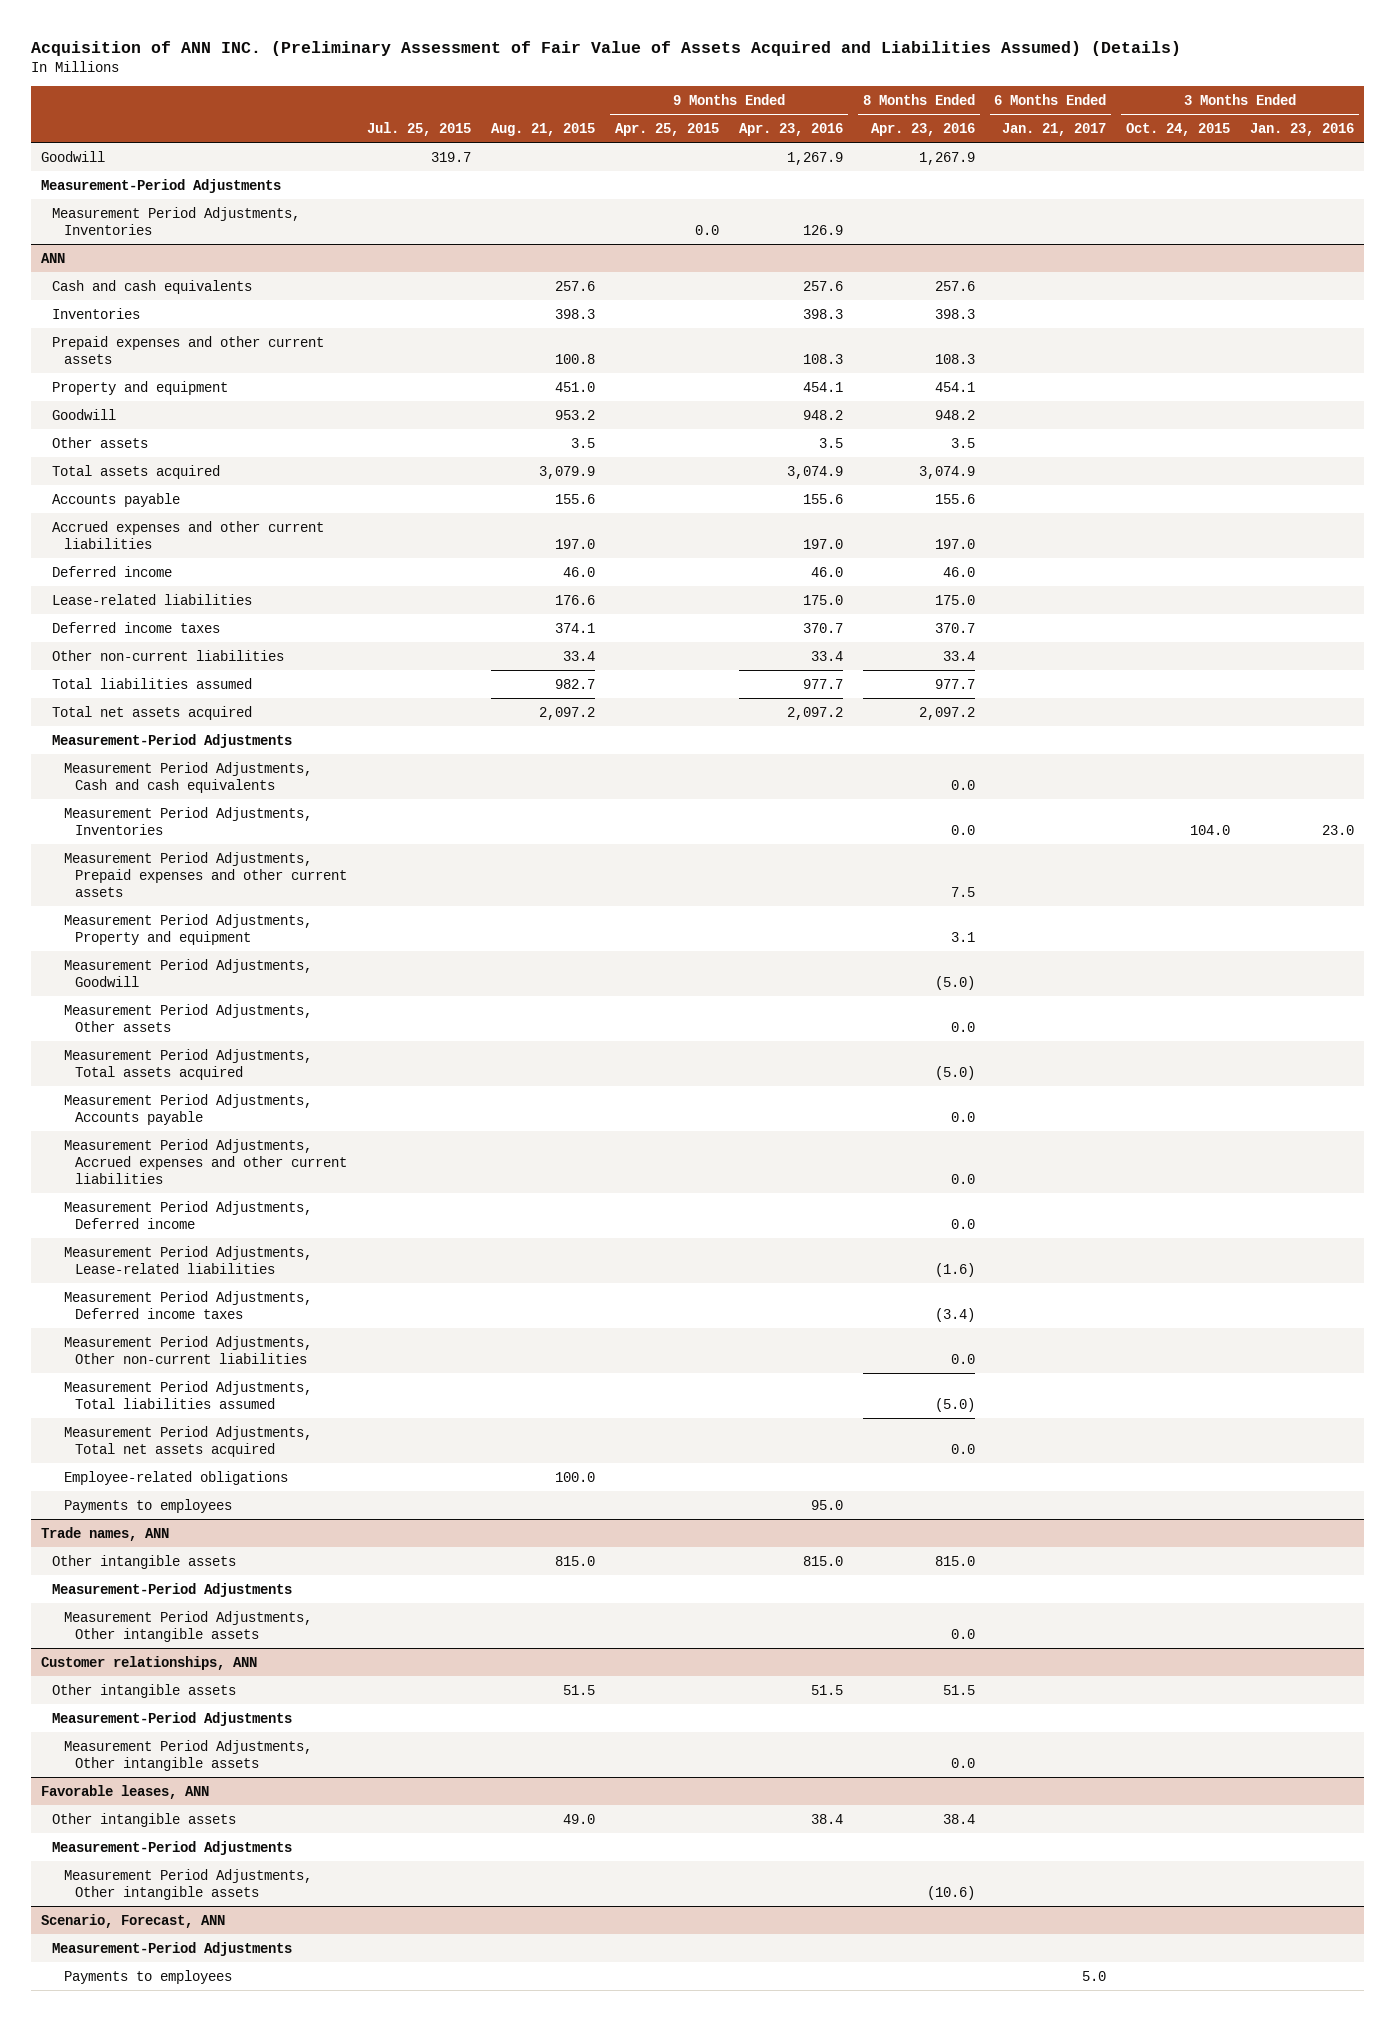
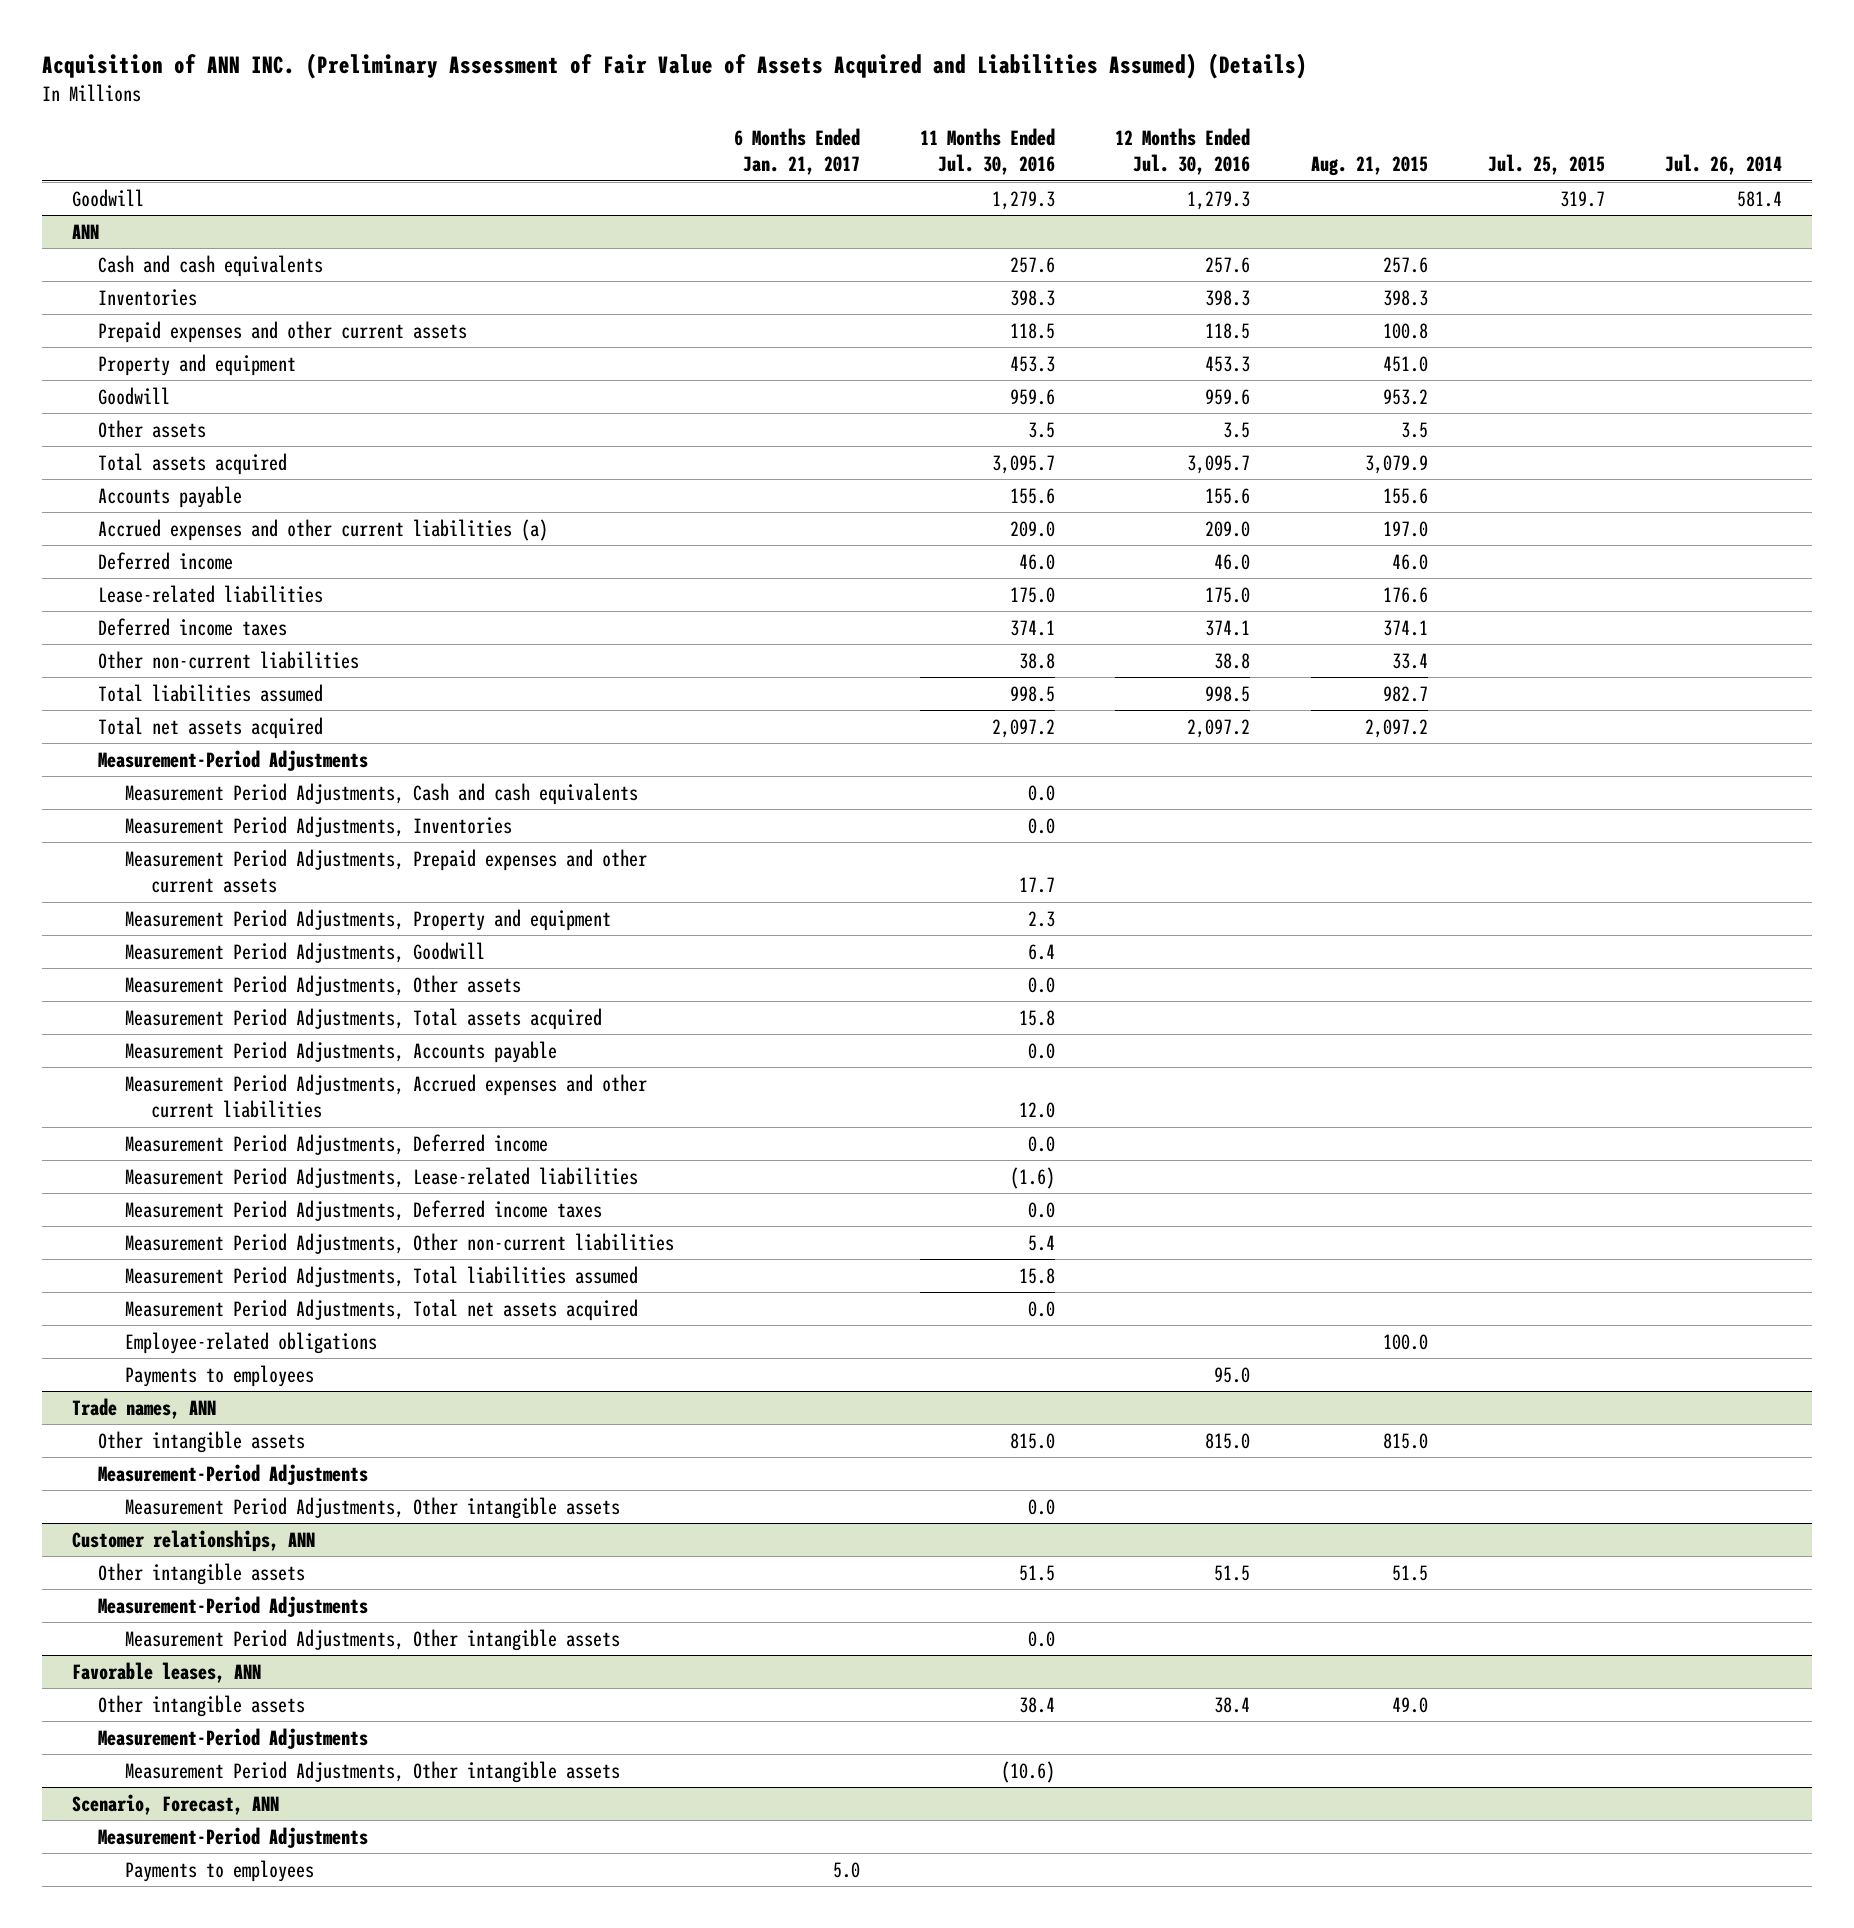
- | Jul. 25, 2015 | Aug. 21, 2015 | 9 Months Ended Apr. 25, 2015 | 9 Months Ended Apr. 23, 2016 | 8 Months Ended Apr. 23, 2016 | 6 Months Ended Jan. 21, 2017 | 3 Months Ended Oct. 24, 2015 | 3 Months Ended Jan. 23, 2016
+ | 6 Months Ended Jan. 21, 2017 | 11 Months Ended Jul. 30, 2016 | 12 Months Ended Jul. 30, 2016 | Aug. 21, 2015 | Jul. 25, 2015 | Jul. 26, 2014
- Measurement-Period Adjustments
- Measurement Period Adjustments, Inventories | | | 0.0 | 126.9 | | | |
@ ANN
- Accrued expenses and other current liabilities | | 197.0 | | 197.0 | 197.0 | | |
+ Accrued expenses and other current liabilities (a) | | 209.0 | 209.0 | 197.0 | |

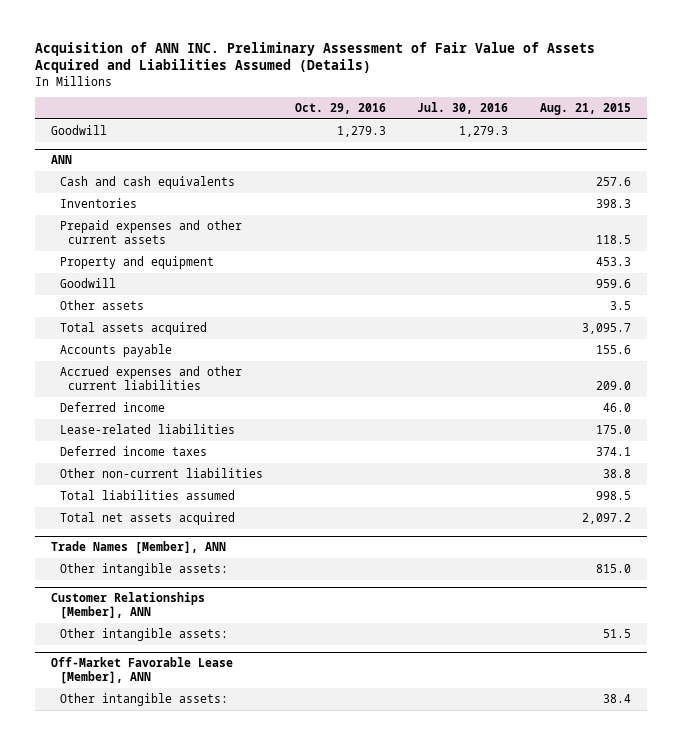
- Acquisition of ANN INC. (Preliminary Assessment of Fair Value of Assets Acquired and Liabilities Assumed) (Details)
+ Acquisition of ANN INC. Preliminary Assessment of Fair Value of Assets Acquired and Liabilities Assumed (Details)
- | 6 Months Ended Jan. 21, 2017 | 11 Months Ended Jul. 30, 2016 | 12 Months Ended Jul. 30, 2016 | Aug. 21, 2015 | Jul. 25, 2015 | Jul. 26, 2014
+ | Oct. 29, 2016 | Jul. 30, 2016 | Aug. 21, 2015
@ ANN
- Prepaid expenses and other current assets | | 118.5 | 118.5 | 100.8 | |
- Property and equipment | | 453.3 | 453.3 | 451.0 | |
- Goodwill | | 959.6 | 959.6 | 953.2 | |
+ Prepaid expenses and other current assets | | | 118.5
+ Property and equipment | | | 453.3
+ Goodwill | | | 959.6
- Total assets acquired | | 3,095.7 | 3,095.7 | 3,079.9 | |
+ Total assets acquired | | | 3,095.7
- Accrued expenses and other current liabilities (a) | | 209.0 | 209.0 | 197.0 | |
+ Accrued expenses and other current liabilities | | | 209.0
- Lease-related liabilities | | 175.0 | 175.0 | 176.6 | |
+ Lease-related liabilities | | | 175.0
- Other non-current liabilities | | 38.8 | 38.8 | 33.4 | |
- Total liabilities assumed | | 998.5 | 998.5 | 982.7 | |
+ Other non-current liabilities | | | 38.8
+ Total liabilities assumed | | | 998.5
- Measurement-Period Adjustments
- Measurement Period Adjustments, Cash and cash equivalents | | 0.0 | | | |
- Measurement Period Adjustments, Inventories | | 0.0 | | | |
- Measurement Period Adjustments, Prepaid expenses and other current assets | | 17.7 | | | |
- Measurement Period Adjustments, Property and equipment | | 2.3 | | | |
- Measurement Period Adjustments, Goodwill | | 6.4 | | | |
- Measurement Period Adjustments, Other assets | | 0.0 | | | |
- Measurement Period Adjustments, Total assets acquired | | 15.8 | | | |
- Measurement Period Adjustments, Accounts payable | | 0.0 | | | |
- Measurement Period Adjustments, Accrued expenses and other current liabilities | | 12.0 | | | |
- Measurement Period Adjustments, Deferred income | | 0.0 | | | |
- Measurement Period Adjustments, Lease-related liabilities | | (1.6) | | | |
- Measurement Period Adjustments, Deferred income taxes | | 0.0 | | | |
- Measurement Period Adjustments, Other non-current liabilities | | 5.4 | | | |
- Measurement Period Adjustments, Total liabilities assumed | | 15.8 | | | |
- Measurement Period Adjustments, Total net assets acquired | | 0.0 | | | |
- Employee-related obligations | | | | 100.0 | |
- Payments to employees | | | 95.0 | | |
- Trade names, ANN
- Other intangible assets | | 815.0 | 815.0 | 815.0 | |
- Measurement-Period Adjustments
- Measurement Period Adjustments, Other intangible assets | | 0.0 | | | |
- Customer relationships, ANN
- Other intangible assets | | 51.5 | 51.5 | 51.5 | |
- Measurement-Period Adjustments
- Measurement Period Adjustments, Other intangible assets | | 0.0 | | | |
- Favorable leases, ANN
- Other intangible assets | | 38.4 | 38.4 | 49.0 | |
- Measurement-Period Adjustments
- Measurement Period Adjustments, Other intangible assets | | (10.6) | | | |
- Scenario, Forecast, ANN
- Measurement-Period Adjustments
- Payments to employees | 5.0 | | | | |
+ Trade Names [Member], ANN
+ Other intangible assets: | | | 815.0
+ Customer Relationships [Member], ANN
+ Other intangible assets: | | | 51.5
+ Off-Market Favorable Lease [Member], ANN
+ Other intangible assets: | | | 38.4

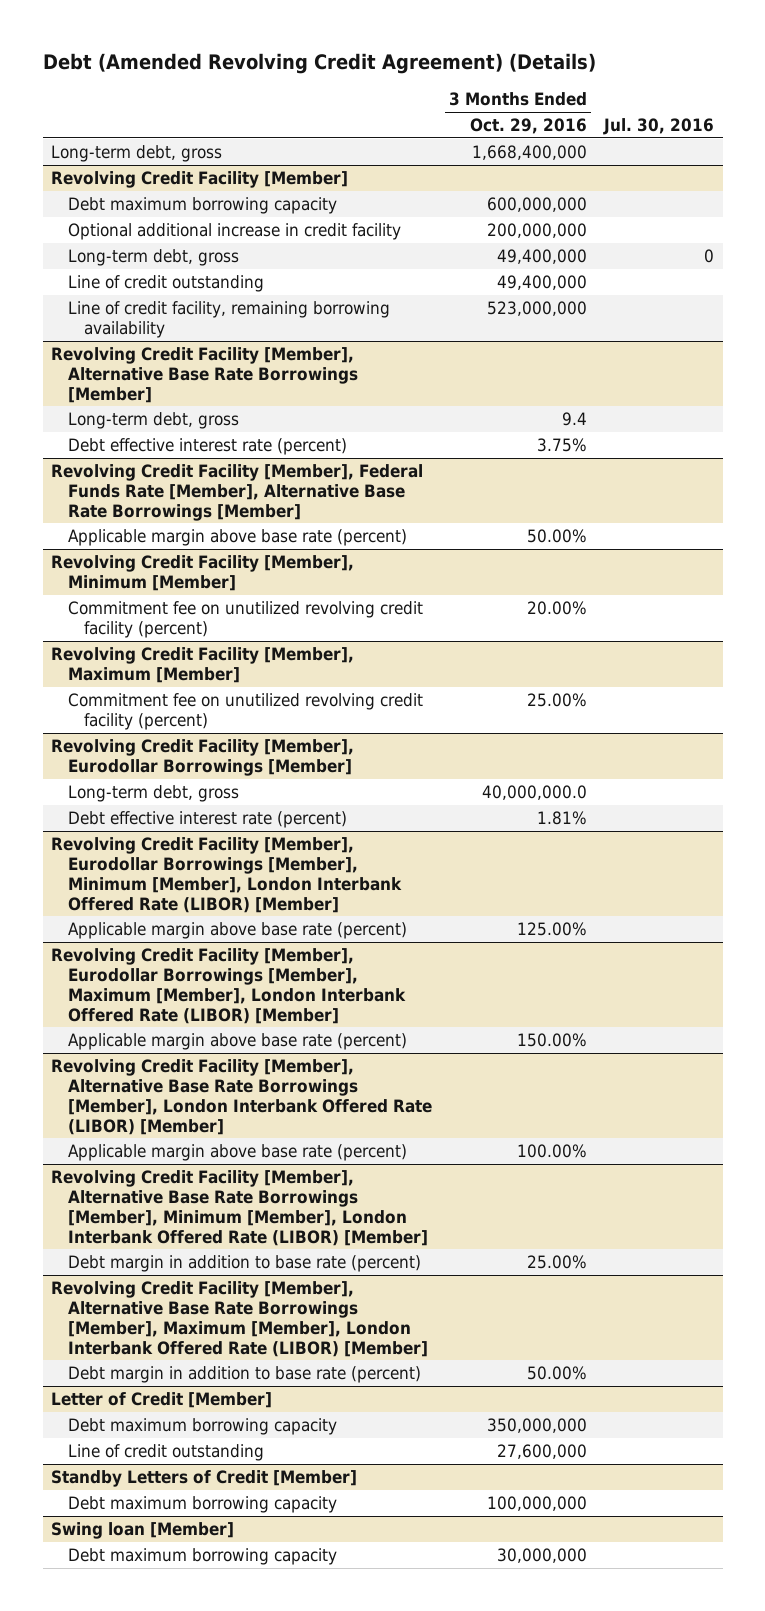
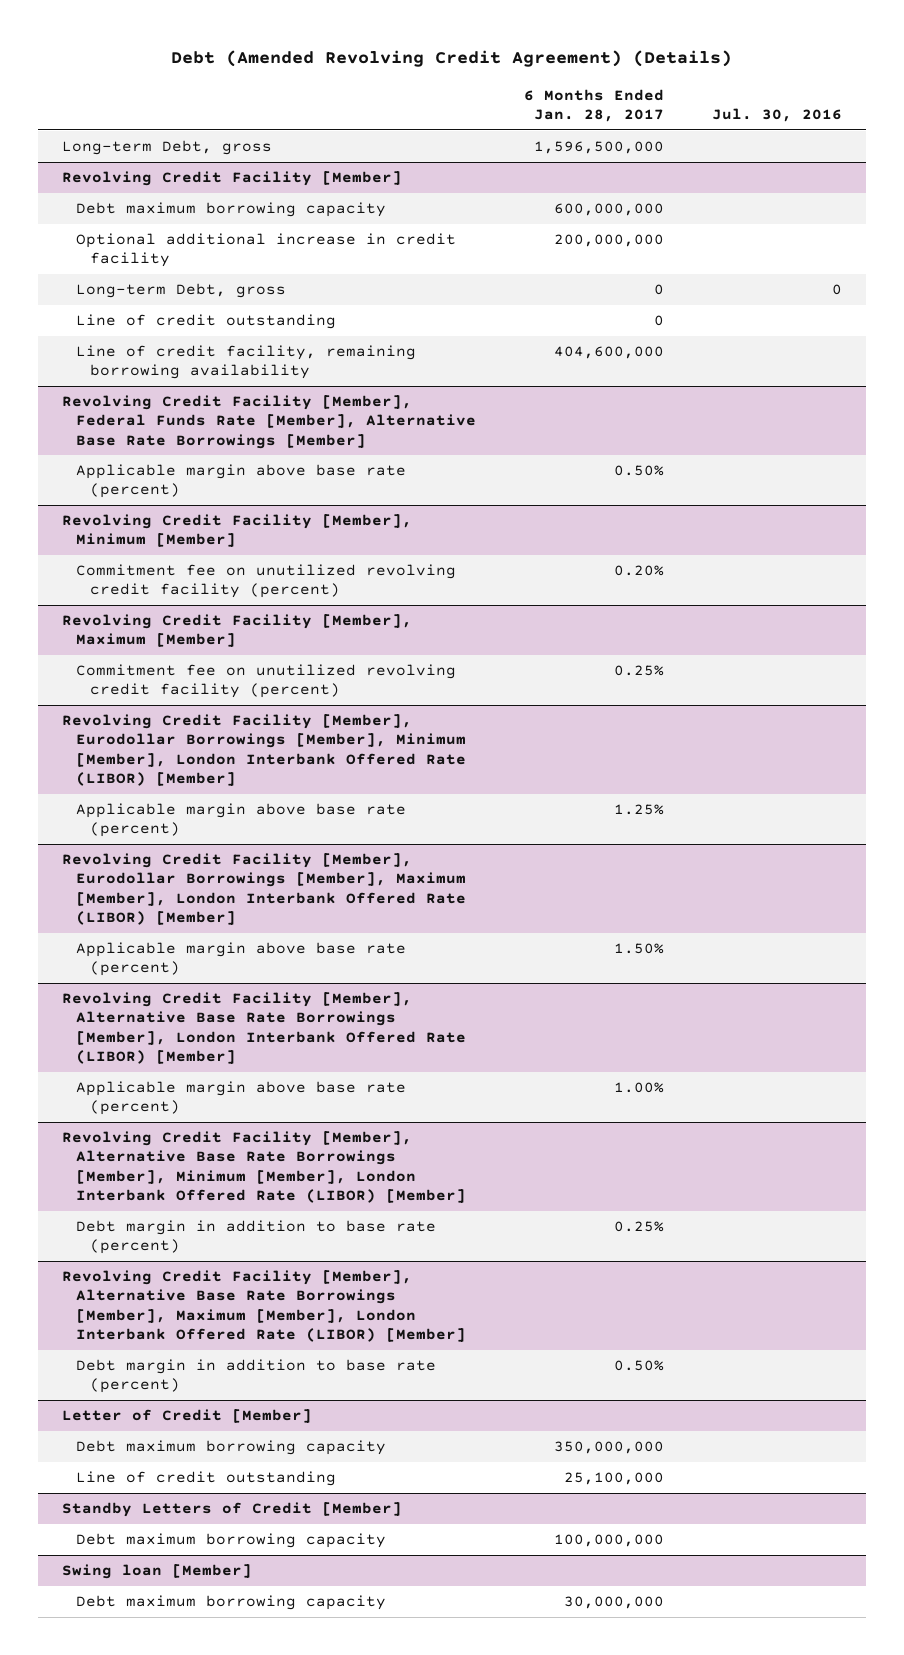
- | 3 Months Ended Oct. 29, 2016 | Jul. 30, 2016
+ | 6 Months Ended Jan. 28, 2017 | Jul. 30, 2016
- Long-term debt, gross | 1,668,400,000 |
+ Long-term Debt, gross | 1,596,500,000 |
@ Revolving Credit Facility [Member]
- Long-term debt, gross | 49,400,000 | 0
+ Long-term Debt, gross | 0 | 0
- Revolving Credit Facility [Member], Alternative Base Rate Borrowings [Member]
- Long-term debt, gross | 9.4 |
- Debt effective interest rate (percent) | 3.75% |
- Revolving Credit Facility [Member], Eurodollar Borrowings [Member]
- Long-term debt, gross | 40,000,000.0 |
- Debt effective interest rate (percent) | 1.81% |

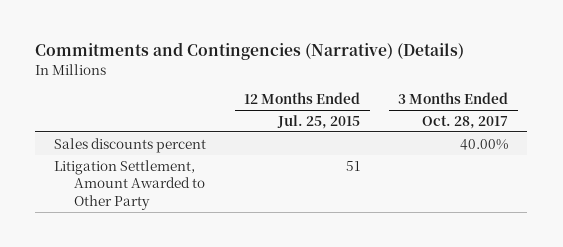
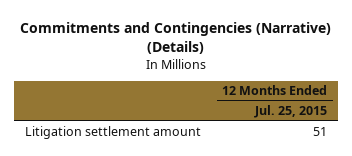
- | 12 Months Ended Jul. 25, 2015 | 3 Months Ended Oct. 28, 2017
+ | 12 Months Ended Jul. 25, 2015
- Sales discounts percent | | 40.00%
- Litigation Settlement, Amount Awarded to Other Party | 51 |
+ Litigation settlement amount | 51

